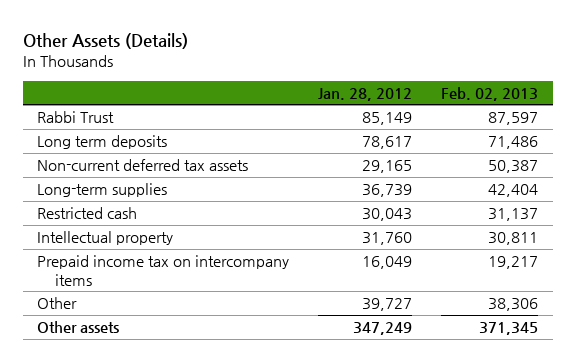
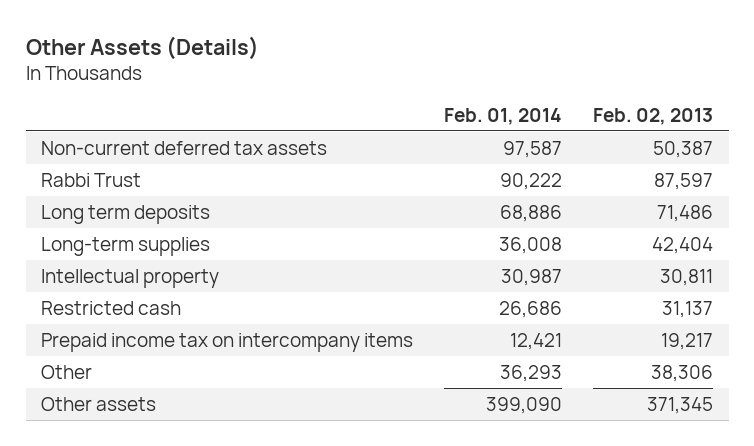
- | Jan. 28, 2012 | Feb. 02, 2013
+ | Feb. 01, 2014 | Feb. 02, 2013
moved up: Non-current deferred tax assets | 97,587 | 50,387
moved down: Restricted cash | 26,686 | 31,137

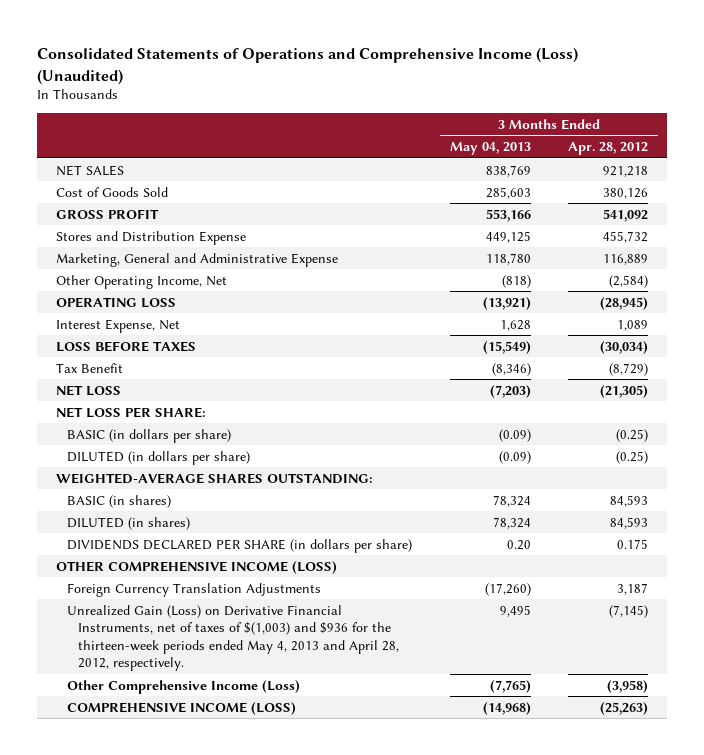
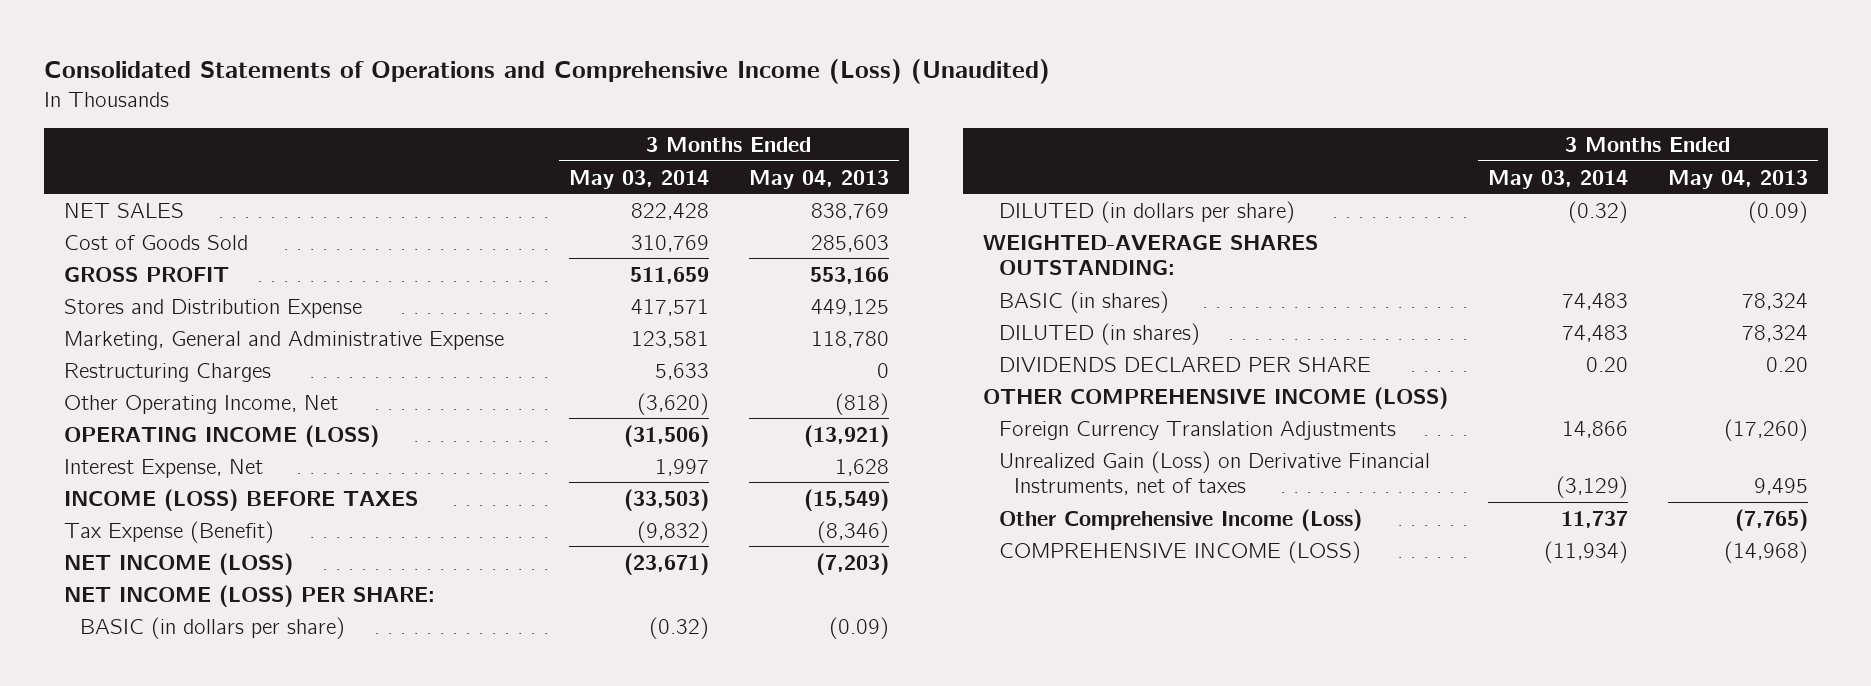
- | 3 Months Ended May 04, 2013 | 3 Months Ended Apr. 28, 2012
+ | 3 Months Ended May 03, 2014 | 3 Months Ended May 04, 2013
+ Restructuring Charges | 5,633 | 0
- OPERATING LOSS | (13,921) | (28,945)
+ OPERATING INCOME (LOSS) | (31,506) | (13,921)
- LOSS BEFORE TAXES | (15,549) | (30,034)
- Tax Benefit | (8,346) | (8,729)
- NET LOSS | (7,203) | (21,305)
- NET LOSS PER SHARE:
+ INCOME (LOSS) BEFORE TAXES | (33,503) | (15,549)
+ Tax Expense (Benefit) | (9,832) | (8,346)
+ NET INCOME (LOSS) | (23,671) | (7,203)
+ NET INCOME (LOSS) PER SHARE:
- DIVIDENDS DECLARED PER SHARE (in dollars per share) | 0.20 | 0.175
+ DIVIDENDS DECLARED PER SHARE | 0.20 | 0.20
- Unrealized Gain (Loss) on Derivative Financial Instruments, net of taxes of $(1,003) and $936 for the thirteen-week periods ended May 4, 2013 and April 28, 2012, respectively. | 9,495 | (7,145)
+ Unrealized Gain (Loss) on Derivative Financial Instruments, net of taxes | (3,129) | 9,495

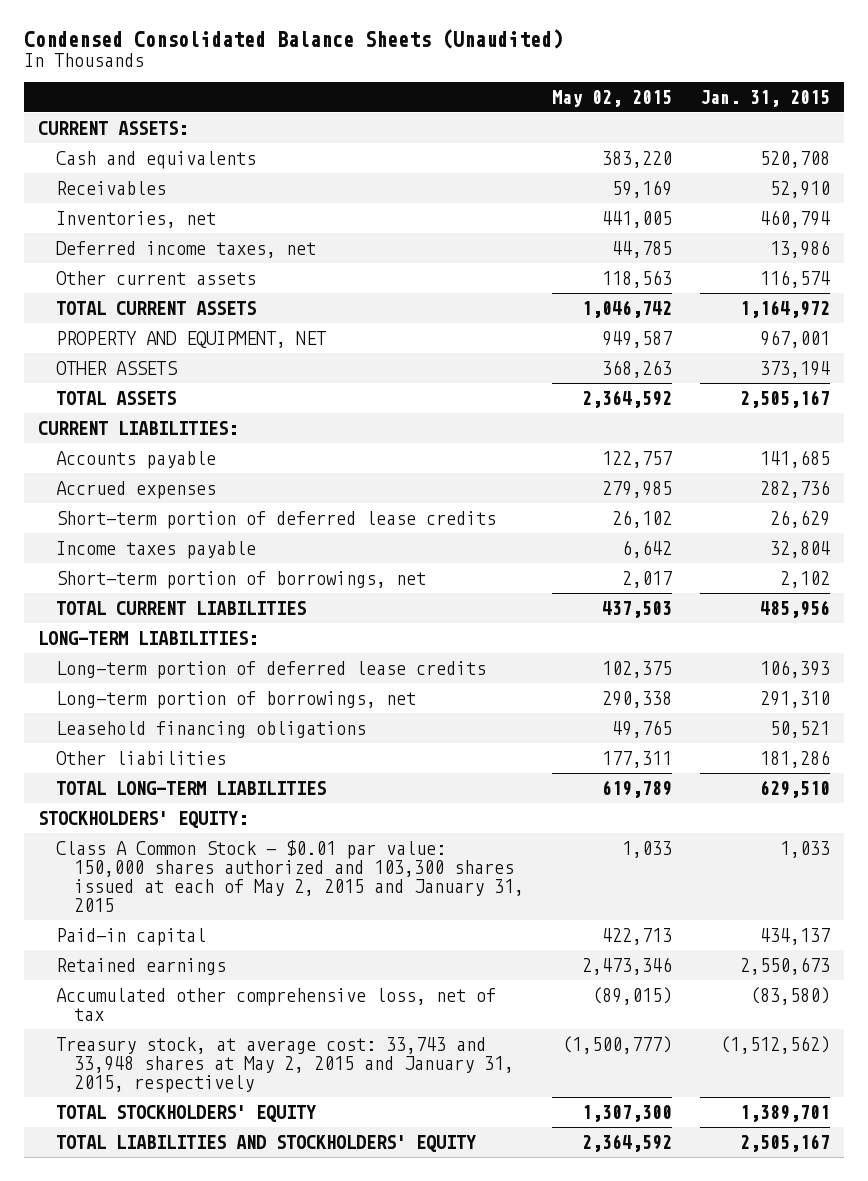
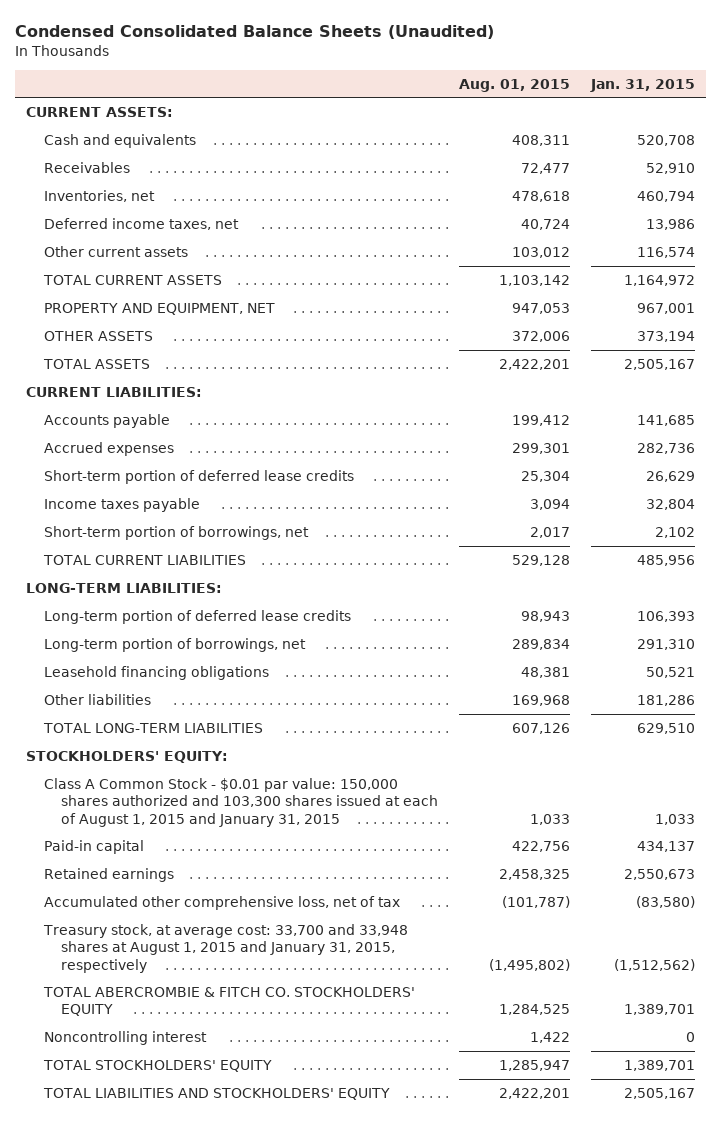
- | May 02, 2015 | Jan. 31, 2015
+ | Aug. 01, 2015 | Jan. 31, 2015
- Class A Common Stock - $0.01 par value: 150,000 shares authorized and 103,300 shares issued at each of May 2, 2015 and January 31, 2015 | 1,033 | 1,033
+ Class A Common Stock - $0.01 par value: 150,000 shares authorized and 103,300 shares issued at each of August 1, 2015 and January 31, 2015 | 1,033 | 1,033
- Treasury stock, at average cost: 33,743 and 33,948 shares at May 2, 2015 and January 31, 2015, respectively | (1,500,777) | (1,512,562)
+ Treasury stock, at average cost: 33,700 and 33,948 shares at August 1, 2015 and January 31, 2015, respectively | (1,495,802) | (1,512,562)
+ TOTAL ABERCROMBIE & FITCH CO. STOCKHOLDERS' EQUITY | 1,284,525 | 1,389,701
+ Noncontrolling interest | 1,422 | 0

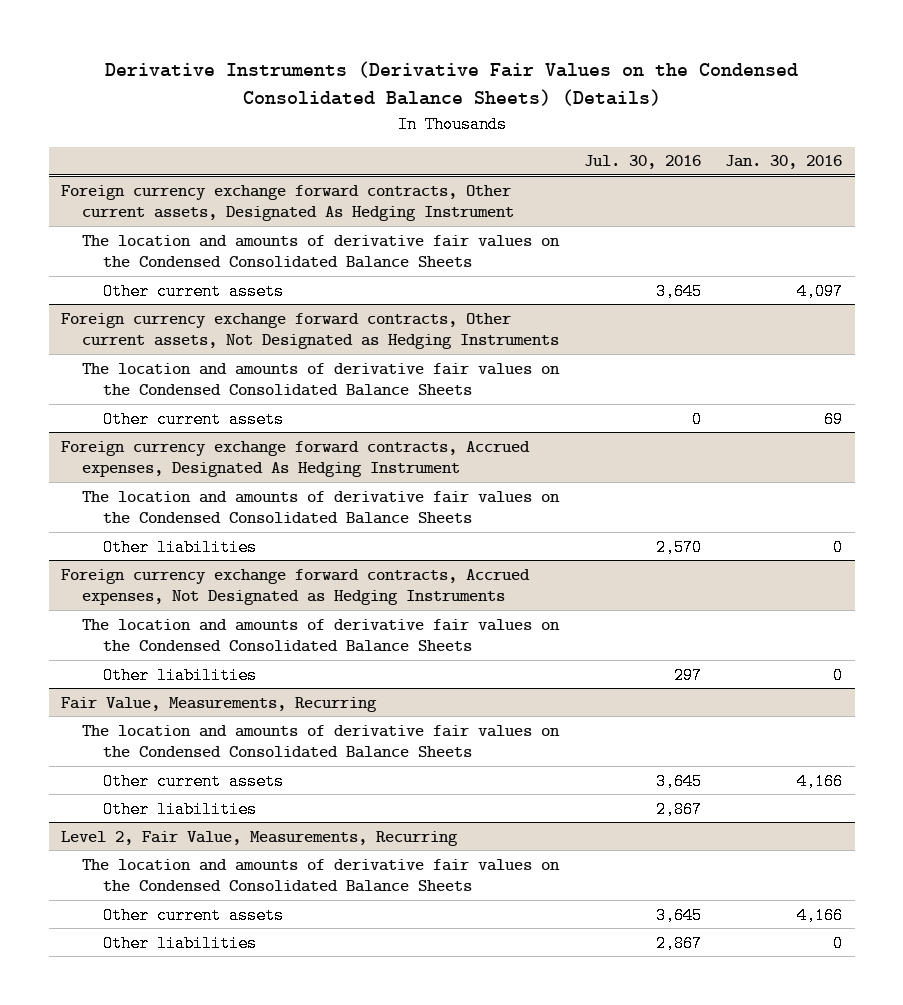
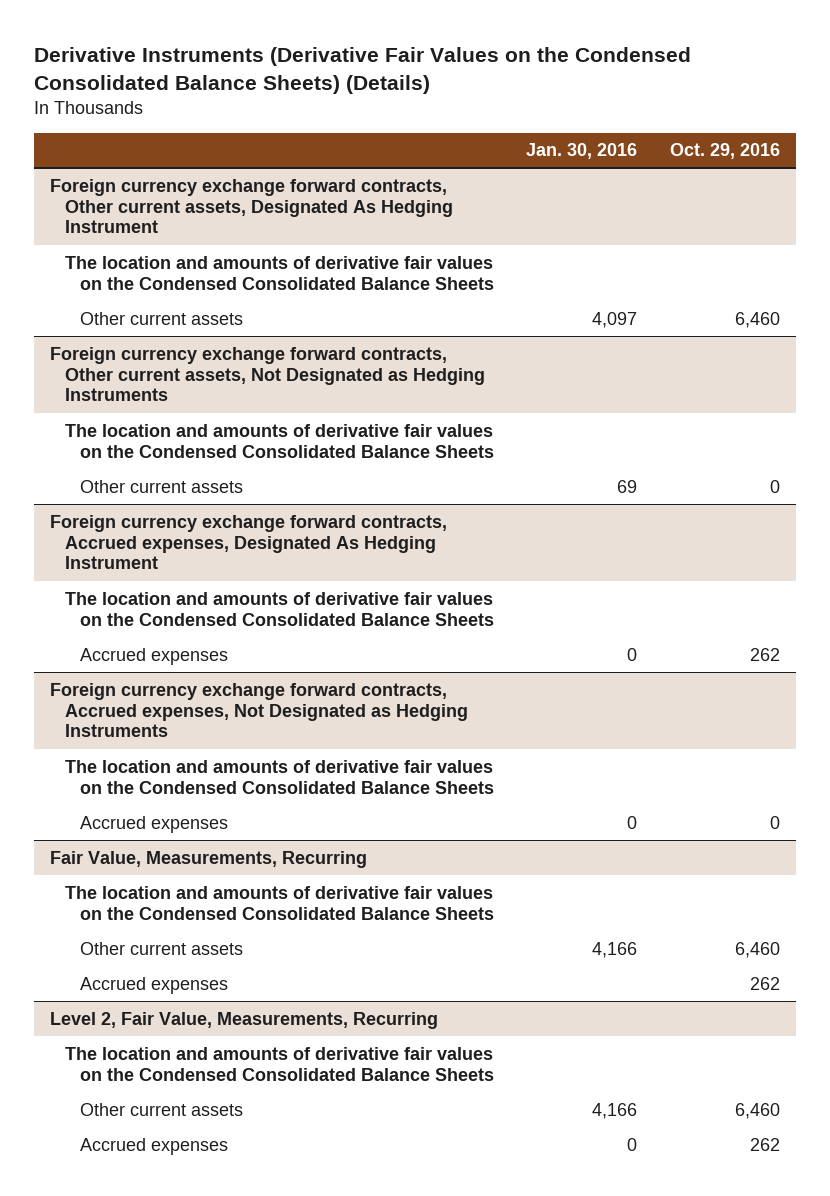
- | Jul. 30, 2016 | Jan. 30, 2016
+ | Jan. 30, 2016 | Oct. 29, 2016
@ Foreign currency exchange forward contracts, Accrued expenses, Designated As Hedging Instrument
- Other liabilities | 2,570 | 0
+ Accrued expenses | 0 | 262
@ Foreign currency exchange forward contracts, Accrued expenses, Not Designated as Hedging Instruments
- Other liabilities | 297 | 0
+ Accrued expenses | 0 | 0
@ Fair Value, Measurements, Recurring
- Other liabilities | 2,867 |
+ Accrued expenses | | 262
@ Level 2, Fair Value, Measurements, Recurring
- Other liabilities | 2,867 | 0
+ Accrued expenses | 0 | 262

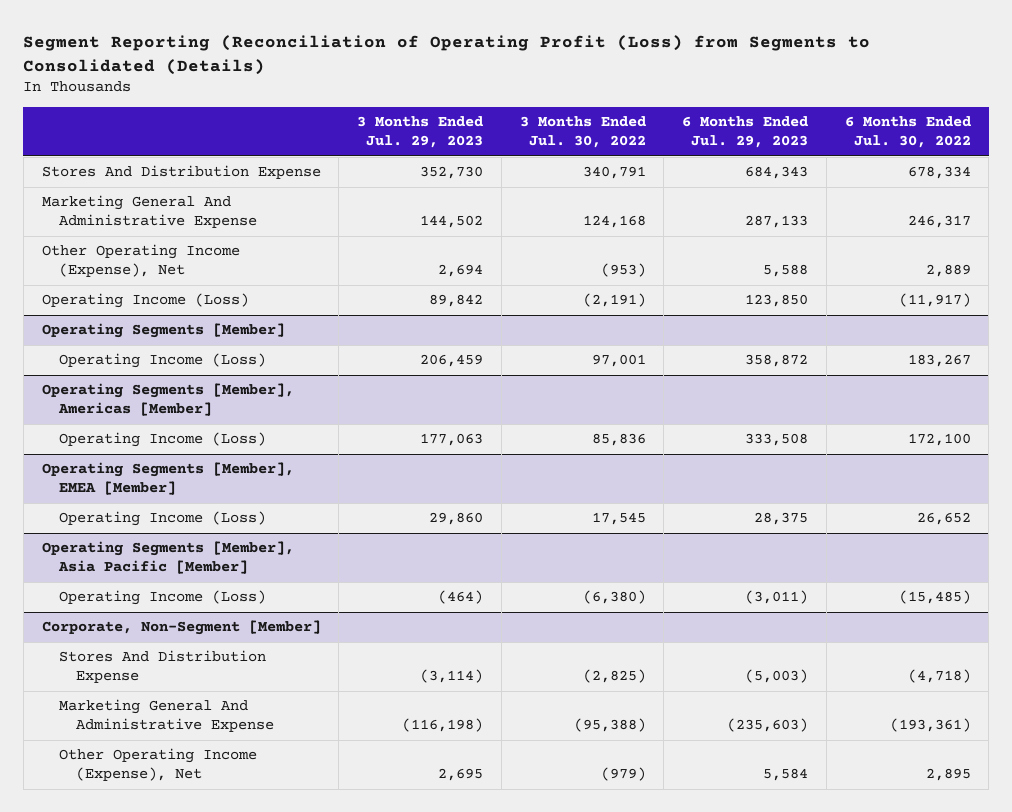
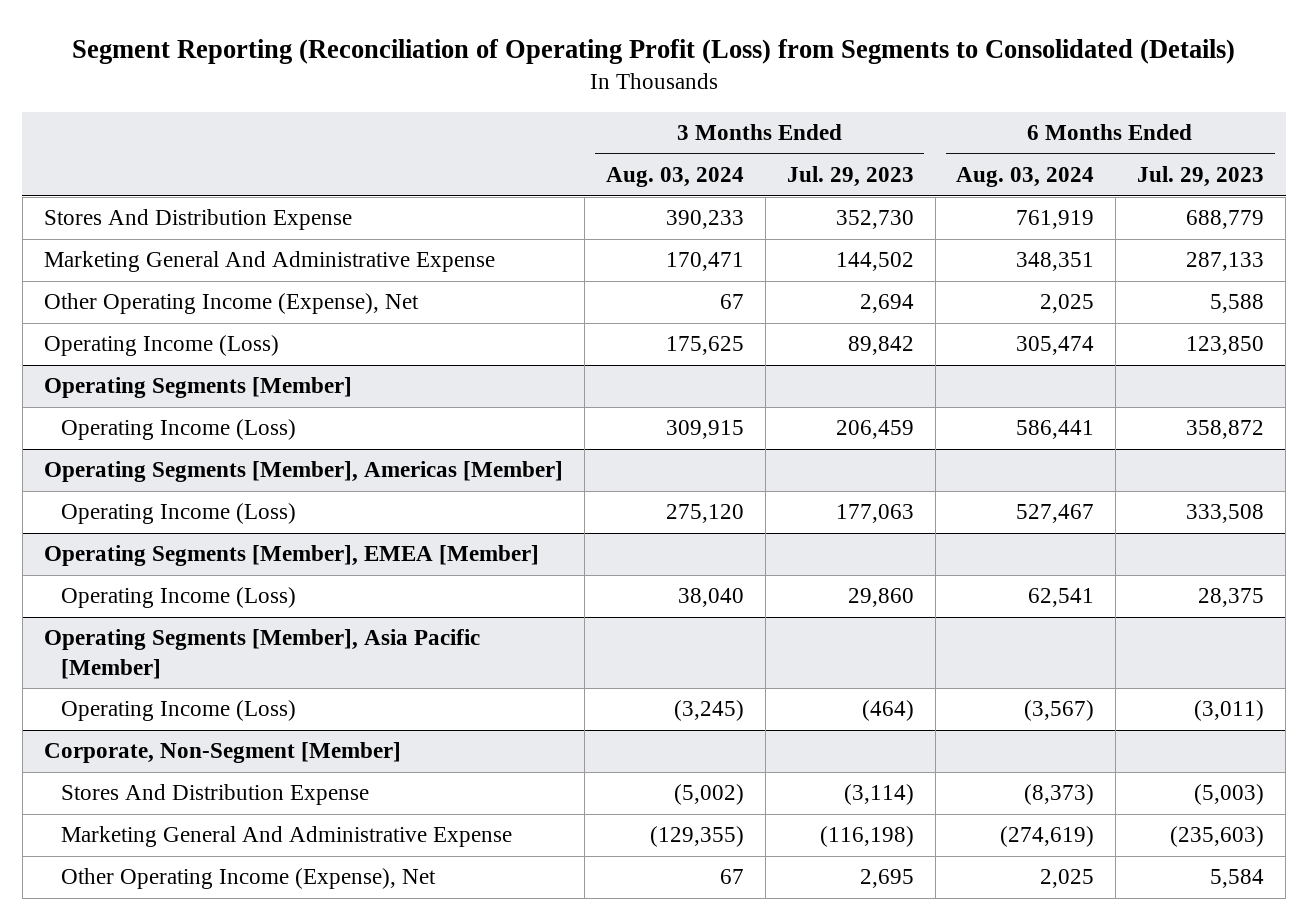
- | 3 Months Ended Jul. 29, 2023 | 3 Months Ended Jul. 30, 2022 | 6 Months Ended Jul. 29, 2023 | 6 Months Ended Jul. 30, 2022
+ | 3 Months Ended Aug. 03, 2024 | 3 Months Ended Jul. 29, 2023 | 6 Months Ended Aug. 03, 2024 | 6 Months Ended Jul. 29, 2023
- Stores And Distribution Expense | 352,730 | 340,791 | 684,343 | 678,334
+ Stores And Distribution Expense | 390,233 | 352,730 | 761,919 | 688,779

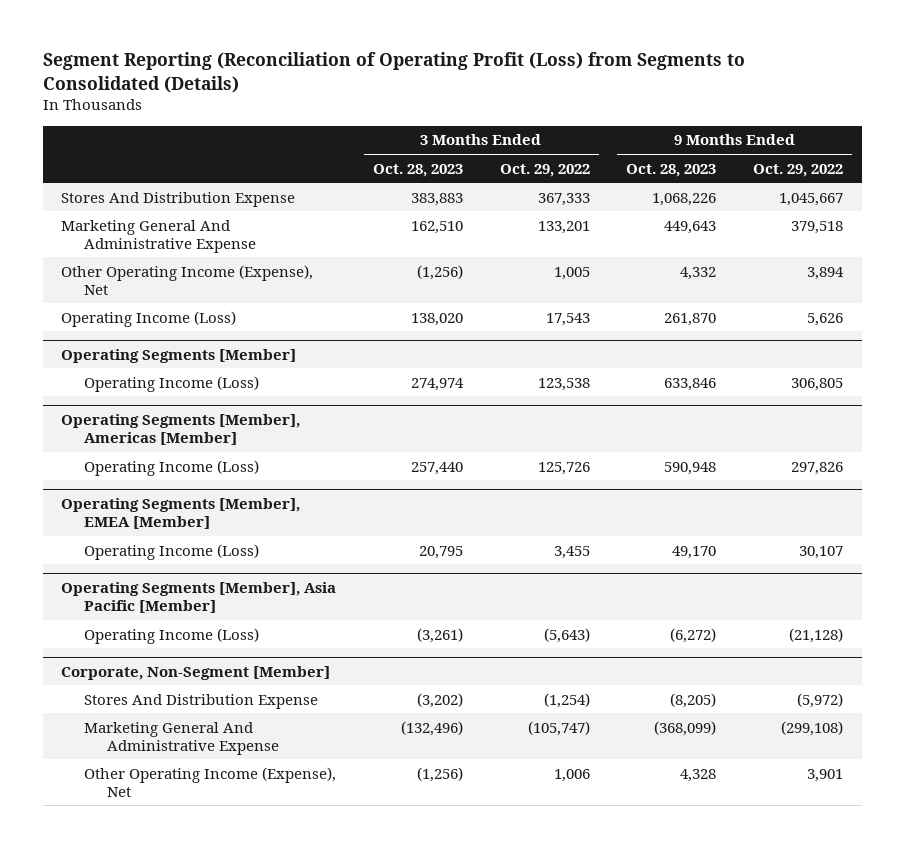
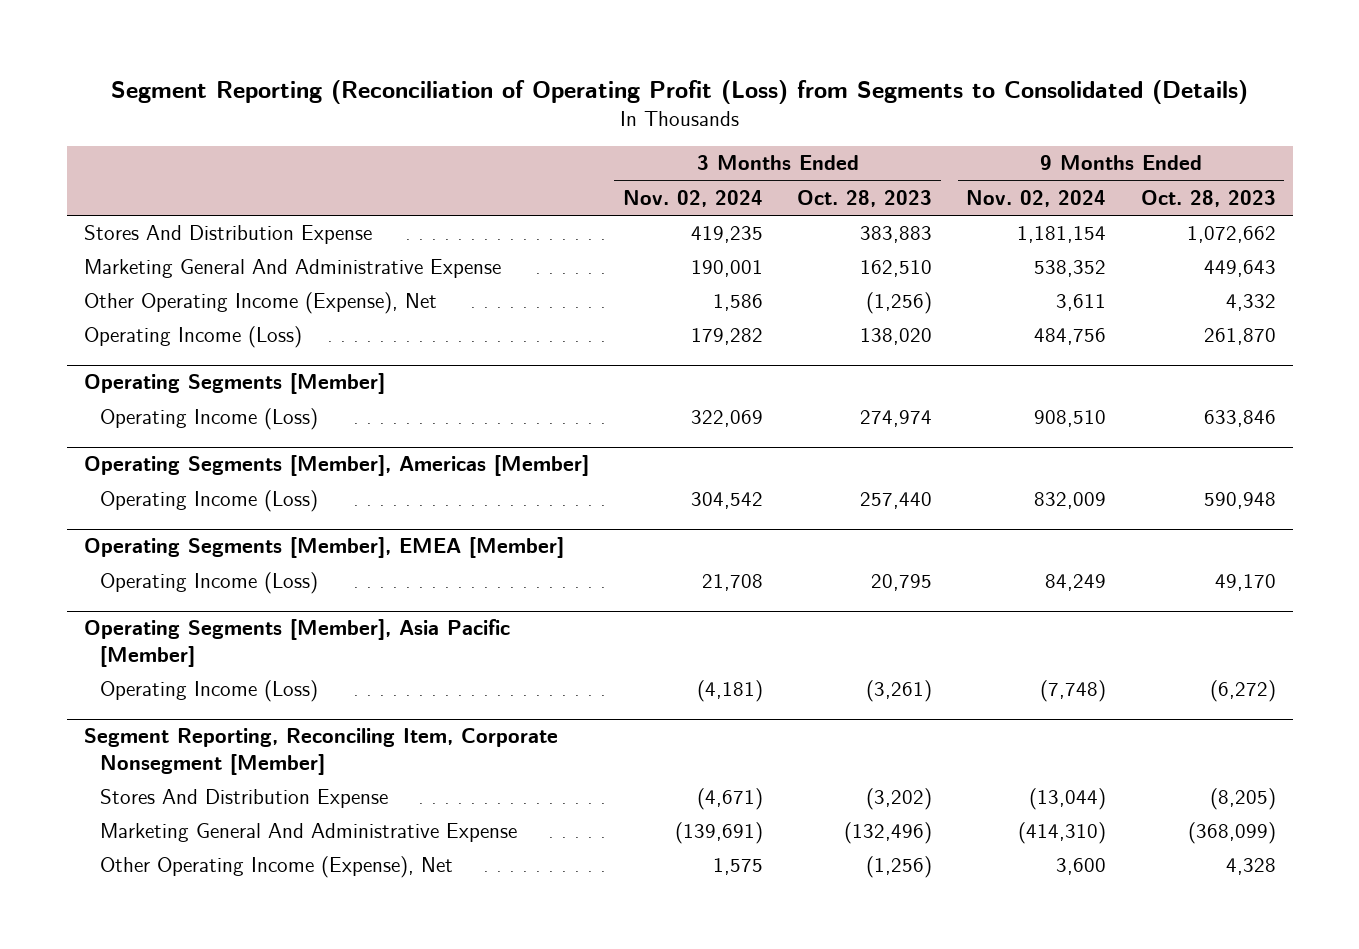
- | 3 Months Ended Oct. 28, 2023 | 3 Months Ended Oct. 29, 2022 | 9 Months Ended Oct. 28, 2023 | 9 Months Ended Oct. 29, 2022
+ | 3 Months Ended Nov. 02, 2024 | 3 Months Ended Oct. 28, 2023 | 9 Months Ended Nov. 02, 2024 | 9 Months Ended Oct. 28, 2023
- Stores And Distribution Expense | 383,883 | 367,333 | 1,068,226 | 1,045,667
+ Stores And Distribution Expense | 419,235 | 383,883 | 1,181,154 | 1,072,662
- Corporate, Non-Segment [Member]
+ Segment Reporting, Reconciling Item, Corporate Nonsegment [Member]

